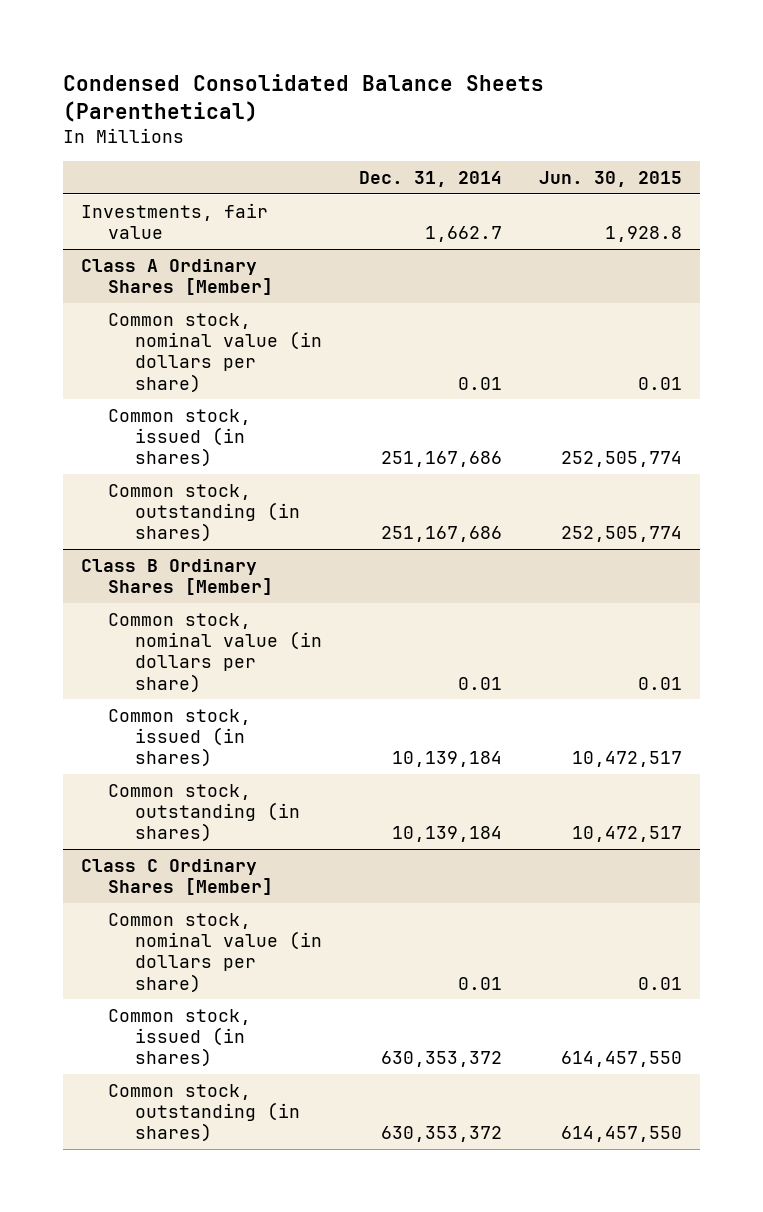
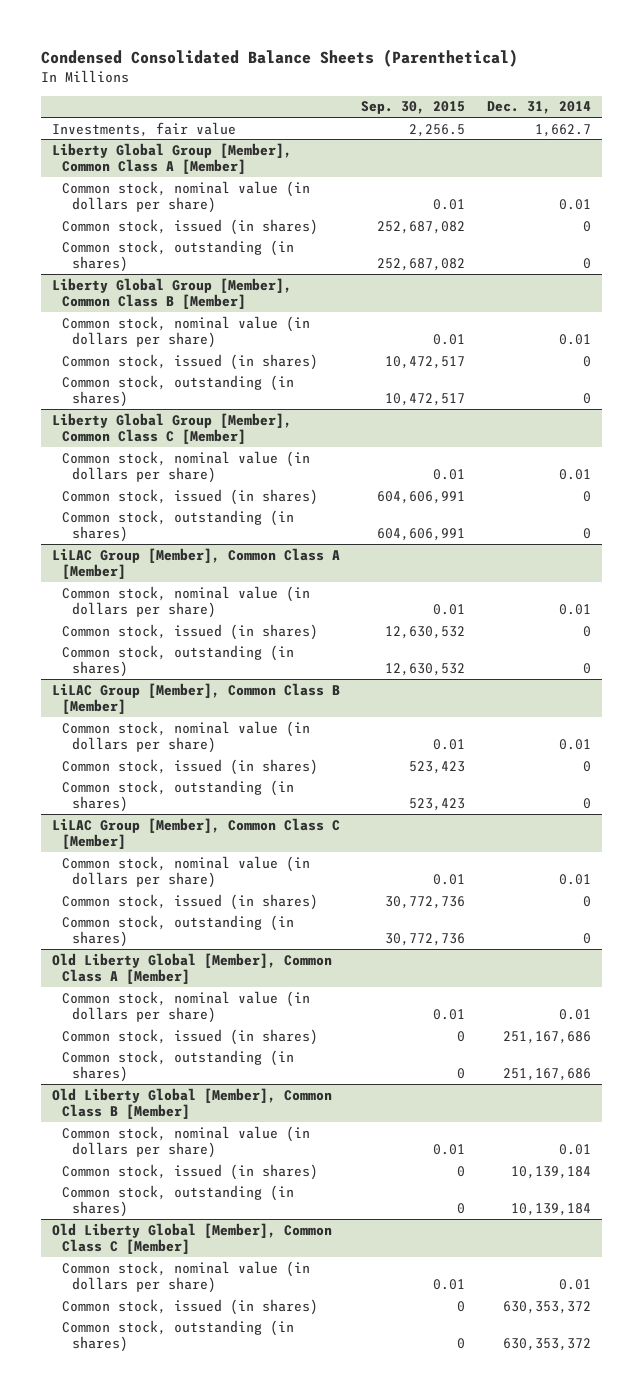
- | Dec. 31, 2014 | Jun. 30, 2015
+ | Sep. 30, 2015 | Dec. 31, 2014
- Class A Ordinary Shares [Member]
+ Liberty Global Group [Member], Common Class A [Member]
+ Common stock, issued (in shares) | 252,687,082 | 0
+ Common stock, outstanding (in shares) | 252,687,082 | 0
+ Liberty Global Group [Member], Common Class B [Member]
+ Common stock, nominal value (in dollars per share) | 0.01 | 0.01
+ Common stock, issued (in shares) | 10,472,517 | 0
+ Common stock, outstanding (in shares) | 10,472,517 | 0
+ Liberty Global Group [Member], Common Class C [Member]
+ Common stock, nominal value (in dollars per share) | 0.01 | 0.01
+ Common stock, issued (in shares) | 604,606,991 | 0
+ Common stock, outstanding (in shares) | 604,606,991 | 0
+ LiLAC Group [Member], Common Class A [Member]
+ Common stock, nominal value (in dollars per share) | 0.01 | 0.01
+ Common stock, issued (in shares) | 12,630,532 | 0
+ Common stock, outstanding (in shares) | 12,630,532 | 0
+ LiLAC Group [Member], Common Class B [Member]
+ Common stock, nominal value (in dollars per share) | 0.01 | 0.01
+ Common stock, issued (in shares) | 523,423 | 0
+ Common stock, outstanding (in shares) | 523,423 | 0
+ LiLAC Group [Member], Common Class C [Member]
+ Common stock, nominal value (in dollars per share) | 0.01 | 0.01
+ Common stock, issued (in shares) | 30,772,736 | 0
+ Common stock, outstanding (in shares) | 30,772,736 | 0
+ Old Liberty Global [Member], Common Class A [Member]
+ Common stock, nominal value (in dollars per share) | 0.01 | 0.01
- Class B Ordinary Shares [Member]
+ Old Liberty Global [Member], Common Class B [Member]
- Class C Ordinary Shares [Member]
+ Old Liberty Global [Member], Common Class C [Member]

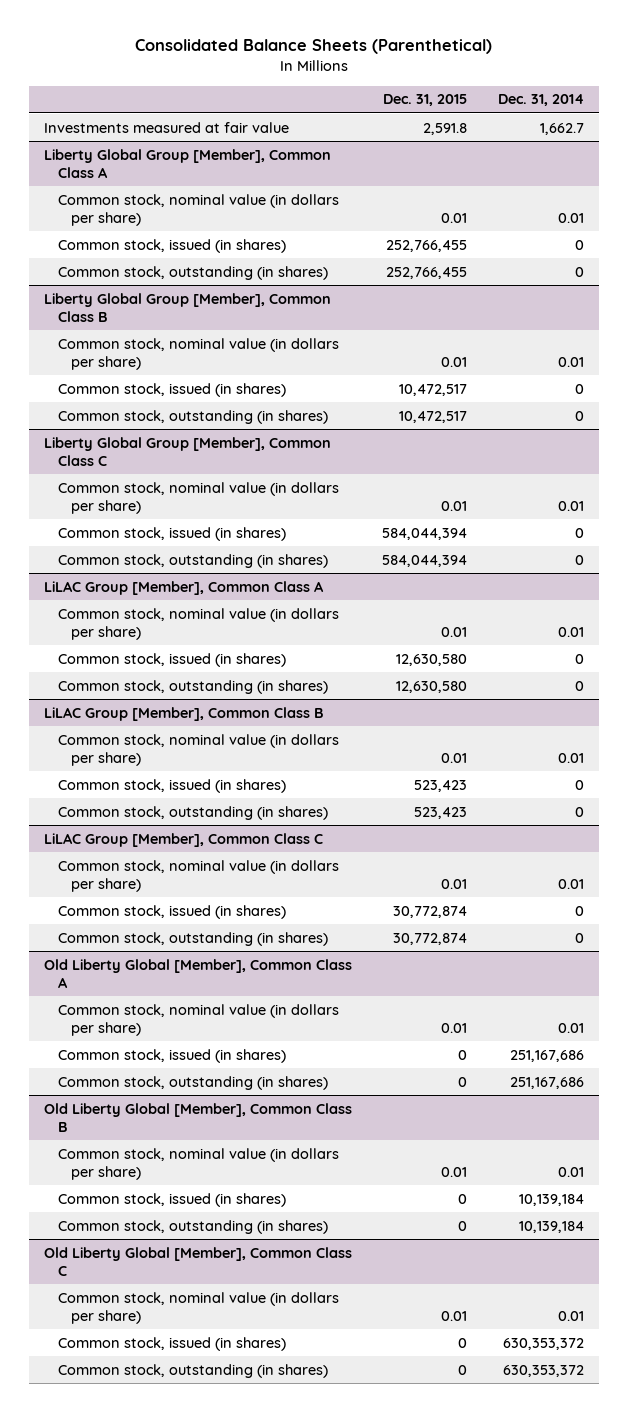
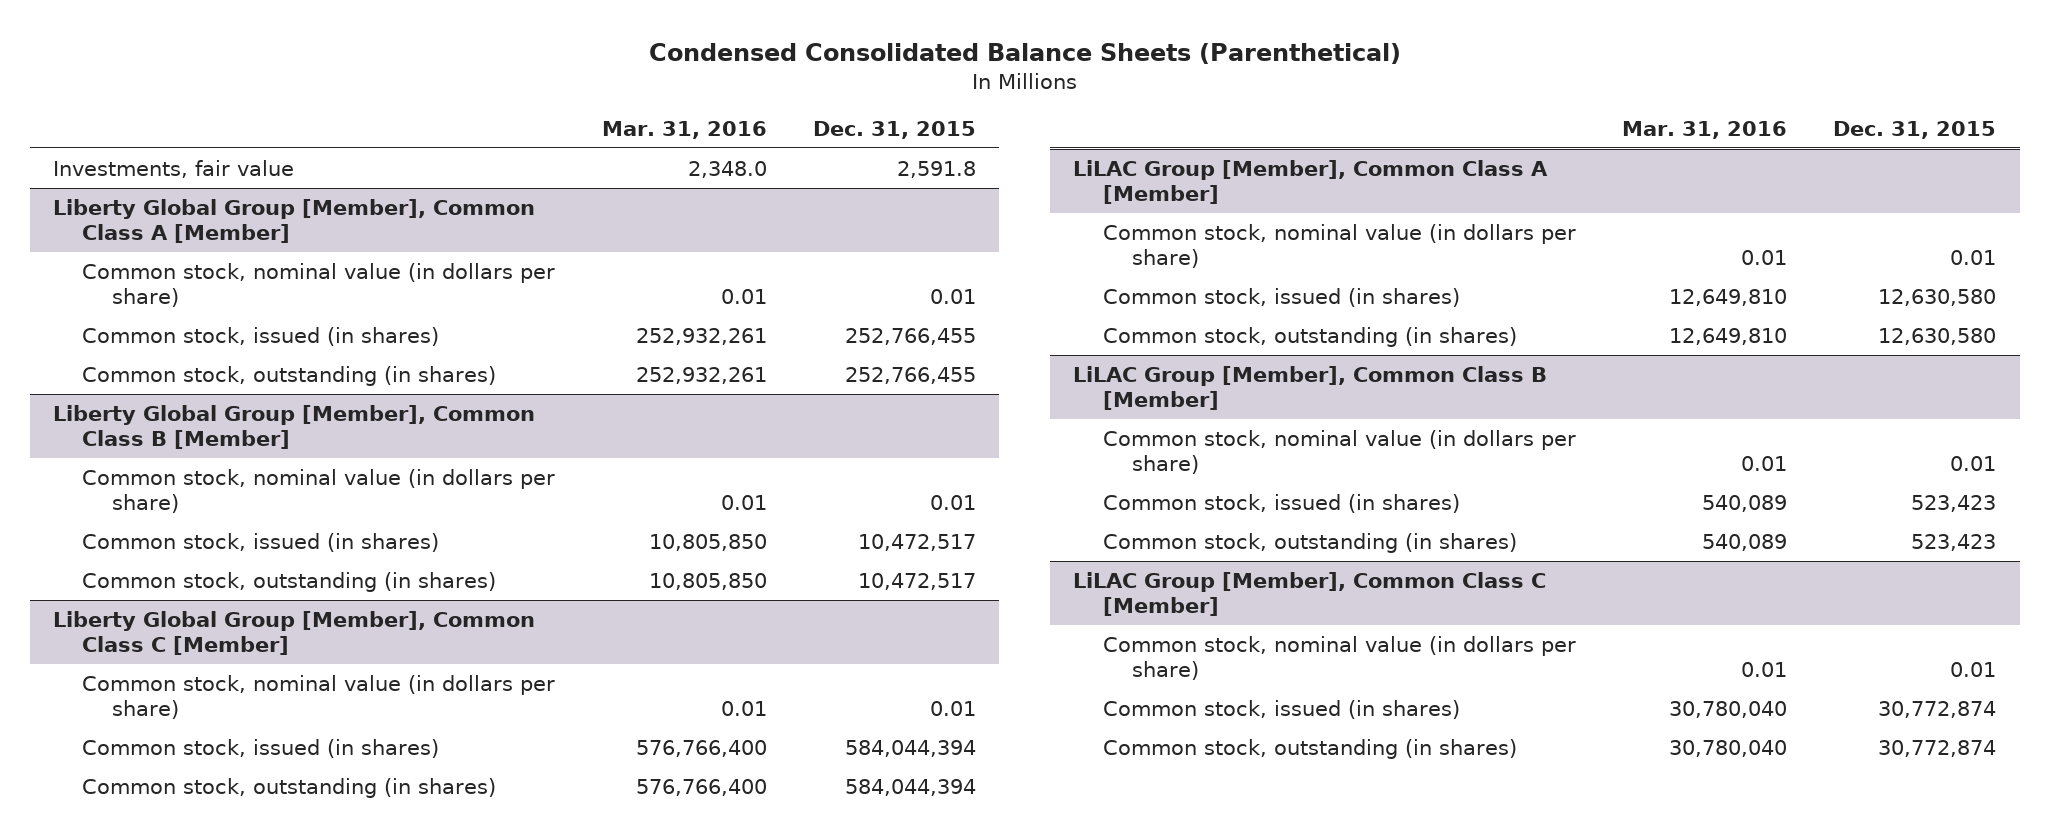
- Consolidated Balance Sheets (Parenthetical)
+ Condensed Consolidated Balance Sheets (Parenthetical)
- | Dec. 31, 2015 | Dec. 31, 2014
+ | Mar. 31, 2016 | Dec. 31, 2015
- Investments measured at fair value | 2,591.8 | 1,662.7
- Liberty Global Group [Member], Common Class A
+ Investments, fair value | 2,348.0 | 2,591.8
+ Liberty Global Group [Member], Common Class A [Member]
- Liberty Global Group [Member], Common Class B
+ Liberty Global Group [Member], Common Class B [Member]
- Liberty Global Group [Member], Common Class C
+ Liberty Global Group [Member], Common Class C [Member]
- LiLAC Group [Member], Common Class A
+ LiLAC Group [Member], Common Class A [Member]
- LiLAC Group [Member], Common Class B
+ LiLAC Group [Member], Common Class B [Member]
- LiLAC Group [Member], Common Class C
+ LiLAC Group [Member], Common Class C [Member]
- Old Liberty Global [Member], Common Class A
- Common stock, nominal value (in dollars per share) | 0.01 | 0.01
- Common stock, issued (in shares) | 0 | 251,167,686
- Common stock, outstanding (in shares) | 0 | 251,167,686
- Old Liberty Global [Member], Common Class B
- Common stock, nominal value (in dollars per share) | 0.01 | 0.01
- Common stock, issued (in shares) | 0 | 10,139,184
- Common stock, outstanding (in shares) | 0 | 10,139,184
- Old Liberty Global [Member], Common Class C
- Common stock, nominal value (in dollars per share) | 0.01 | 0.01
- Common stock, issued (in shares) | 0 | 630,353,372
- Common stock, outstanding (in shares) | 0 | 630,353,372

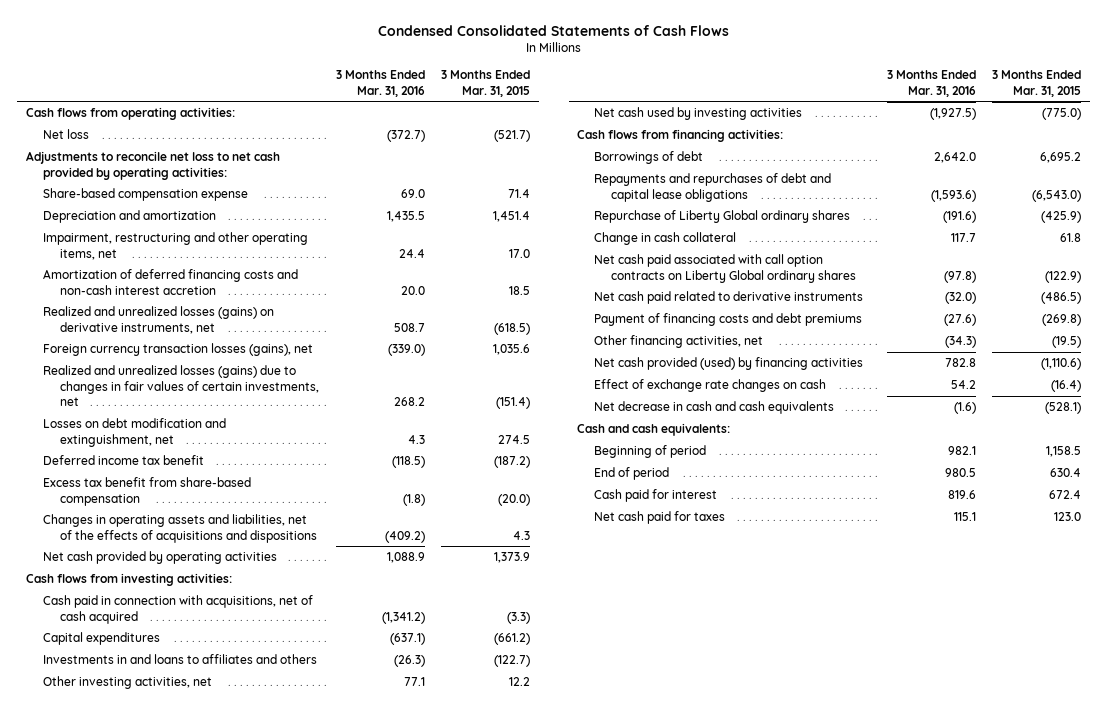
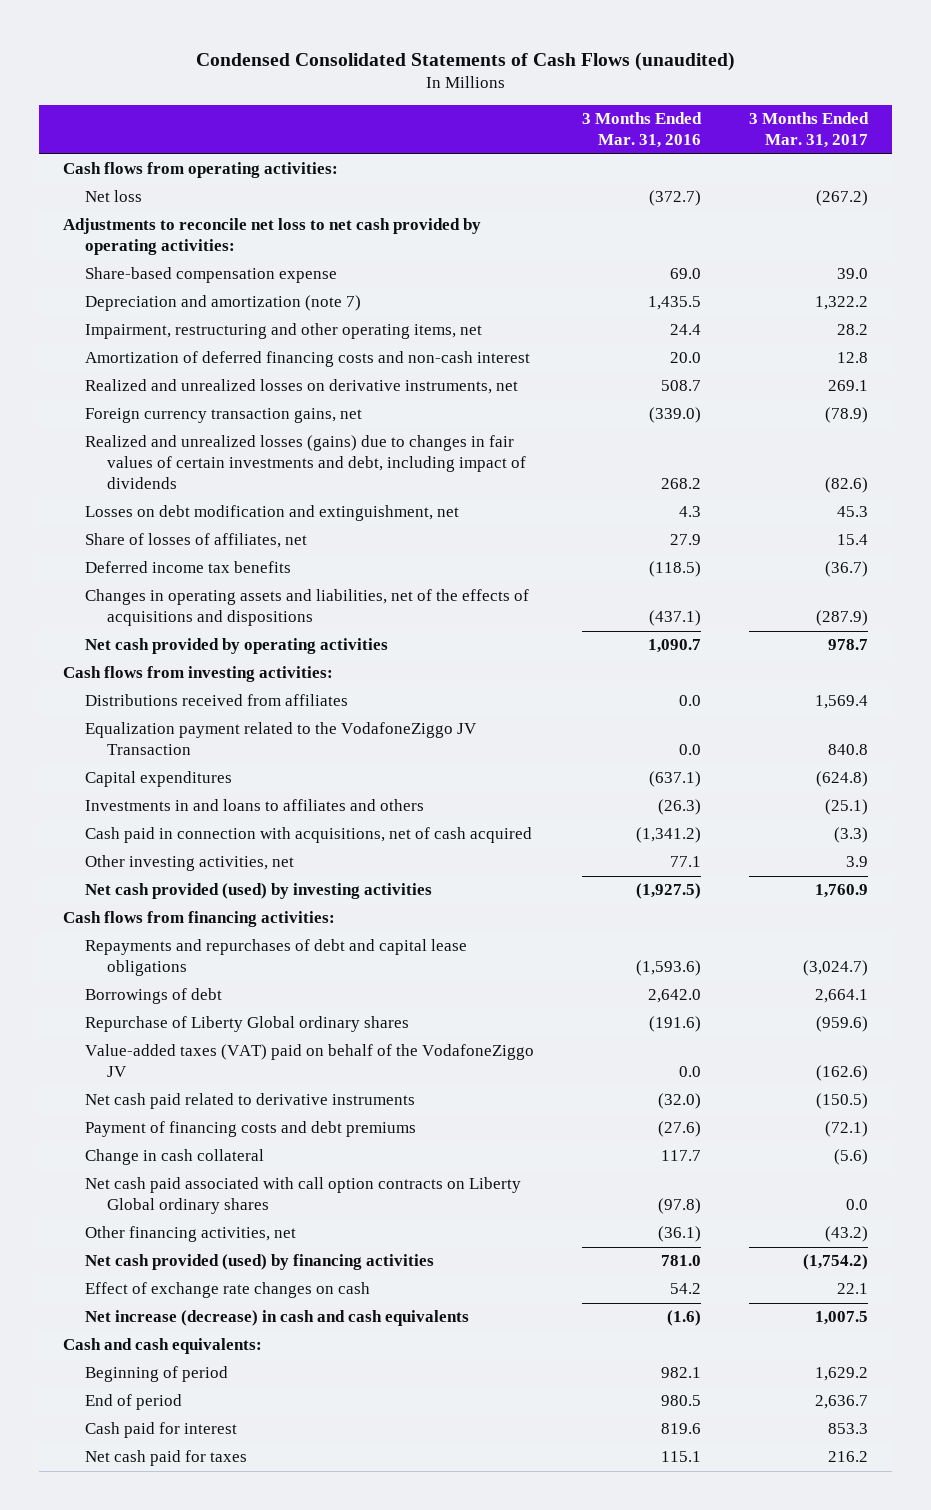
- Condensed Consolidated Statements of Cash Flows
+ Condensed Consolidated Statements of Cash Flows (unaudited)
- | 3 Months Ended Mar. 31, 2016 | 3 Months Ended Mar. 31, 2015
+ | 3 Months Ended Mar. 31, 2016 | 3 Months Ended Mar. 31, 2017
- Depreciation and amortization | 1,435.5 | 1,451.4
+ Depreciation and amortization (note 7) | 1,435.5 | 1,322.2
- Amortization of deferred financing costs and non-cash interest accretion | 20.0 | 18.5
- Realized and unrealized losses (gains) on derivative instruments, net | 508.7 | (618.5)
- Foreign currency transaction losses (gains), net | (339.0) | 1,035.6
- Realized and unrealized losses (gains) due to changes in fair values of certain investments, net | 268.2 | (151.4)
+ Amortization of deferred financing costs and non-cash interest | 20.0 | 12.8
+ Realized and unrealized losses on derivative instruments, net | 508.7 | 269.1
+ Foreign currency transaction gains, net | (339.0) | (78.9)
+ Realized and unrealized losses (gains) due to changes in fair values of certain investments and debt, including impact of dividends | 268.2 | (82.6)
- Deferred income tax benefit | (118.5) | (187.2)
- Excess tax benefit from share-based compensation | (1.8) | (20.0)
- Changes in operating assets and liabilities, net of the effects of acquisitions and dispositions | (409.2) | 4.3
- Net cash provided by operating activities | 1,088.9 | 1,373.9
+ Share of losses of affiliates, net | 27.9 | 15.4
+ Deferred income tax benefits | (118.5) | (36.7)
+ Changes in operating assets and liabilities, net of the effects of acquisitions and dispositions | (437.1) | (287.9)
+ Net cash provided by operating activities | 1,090.7 | 978.7
+ Distributions received from affiliates | 0.0 | 1,569.4
+ Equalization payment related to the VodafoneZiggo JV Transaction | 0.0 | 840.8
moved down: Cash paid in connection with acquisitions, net of cash acquired | (1,341.2) | (3.3)
- Net cash used by investing activities | (1,927.5) | (775.0)
+ Net cash provided (used) by investing activities | (1,927.5) | 1,760.9
moved down: Borrowings of debt | 2,642.0 | 2,664.1
+ Value-added taxes (VAT) paid on behalf of the VodafoneZiggo JV | 0.0 | (162.6)
- Other financing activities, net | (34.3) | (19.5)
- Net cash provided (used) by financing activities | 782.8 | (1,110.6)
moved down: Change in cash collateral | 117.7 | (5.6)
moved down: Net cash paid associated with call option contracts on Liberty Global ordinary shares | (97.8) | 0.0
+ Other financing activities, net | (36.1) | (43.2)
+ Net cash provided (used) by financing activities | 781.0 | (1,754.2)
- Net decrease in cash and cash equivalents | (1.6) | (528.1)
+ Net increase (decrease) in cash and cash equivalents | (1.6) | 1,007.5

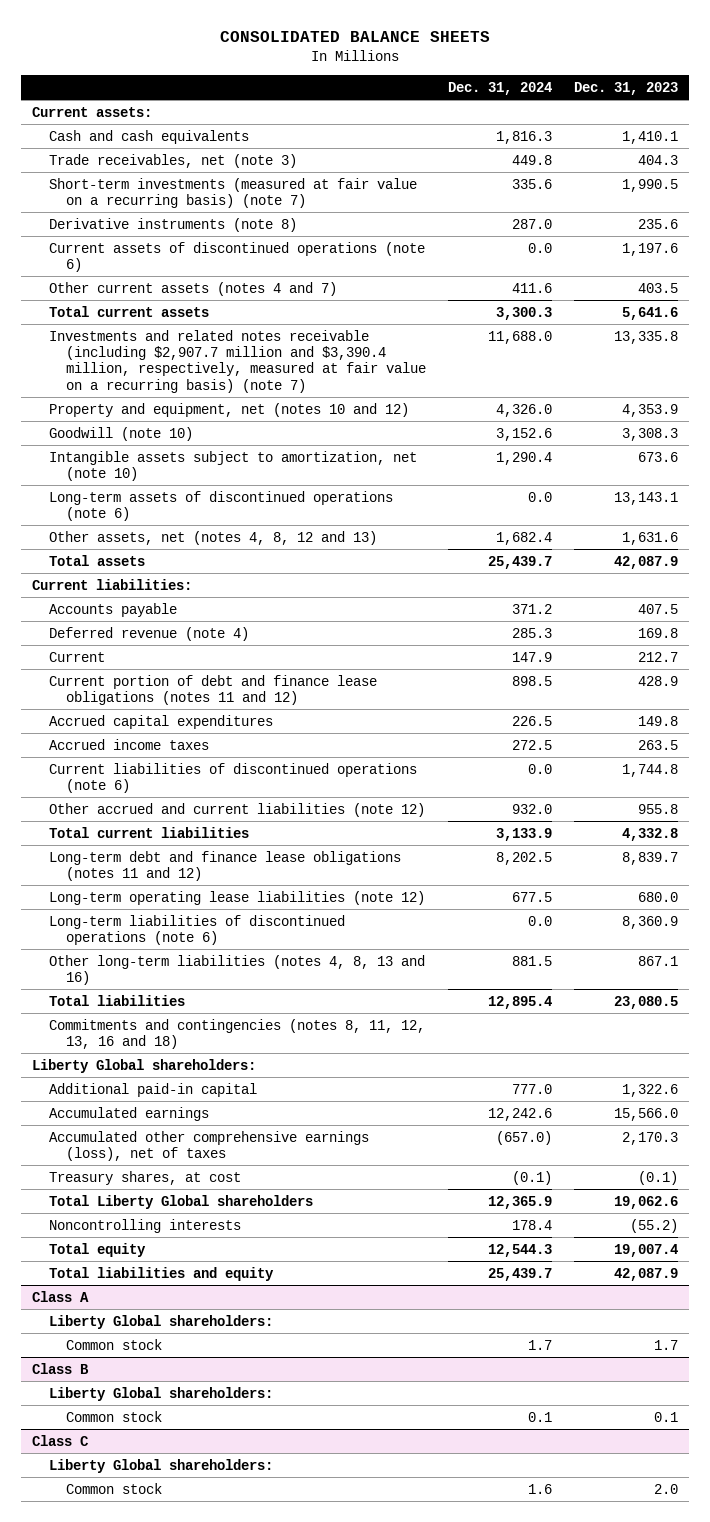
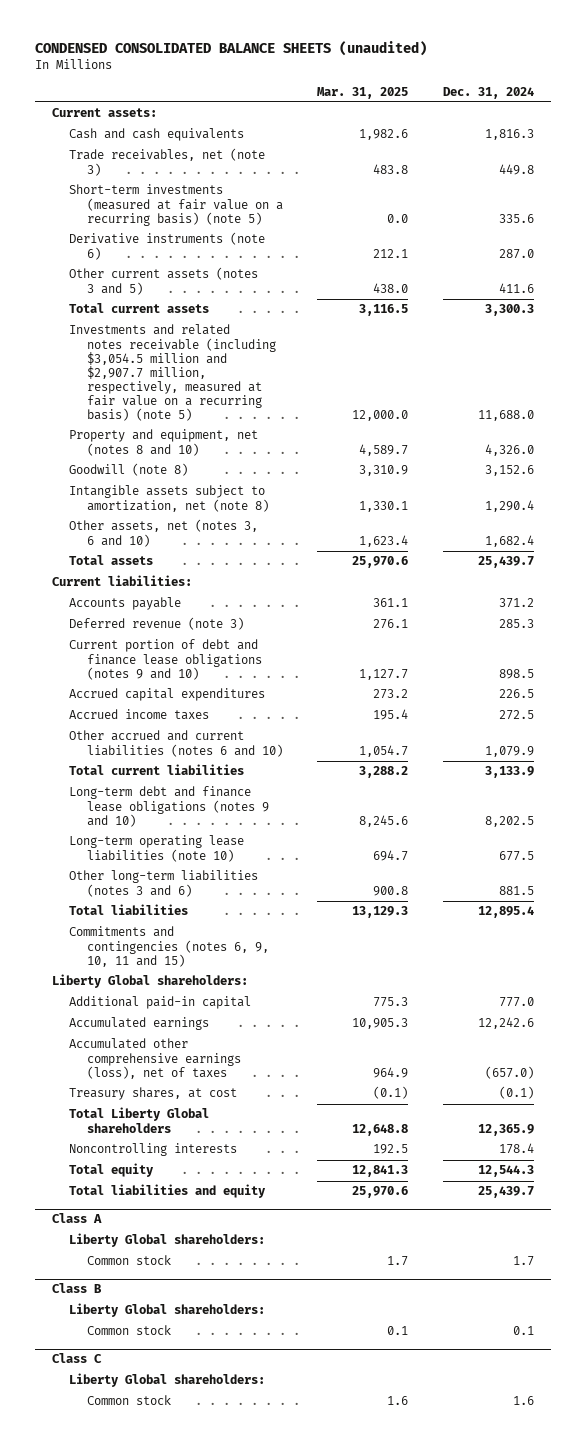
- CONSOLIDATED BALANCE SHEETS
+ CONDENSED CONSOLIDATED BALANCE SHEETS (unaudited)
- | Dec. 31, 2024 | Dec. 31, 2023
+ | Mar. 31, 2025 | Dec. 31, 2024
- Short-term investments (measured at fair value on a recurring basis) (note 7) | 335.6 | 1,990.5
- Derivative instruments (note 8) | 287.0 | 235.6
- Current assets of discontinued operations (note 6) | 0.0 | 1,197.6
- Other current assets (notes 4 and 7) | 411.6 | 403.5
+ Short-term investments (measured at fair value on a recurring basis) (note 5) | 0.0 | 335.6
+ Derivative instruments (note 6) | 212.1 | 287.0
+ Other current assets (notes 3 and 5) | 438.0 | 411.6
- Investments and related notes receivable (including $2,907.7 million and $3,390.4 million, respectively, measured at fair value on a recurring basis) (note 7) | 11,688.0 | 13,335.8
- Property and equipment, net (notes 10 and 12) | 4,326.0 | 4,353.9
- Goodwill (note 10) | 3,152.6 | 3,308.3
- Intangible assets subject to amortization, net (note 10) | 1,290.4 | 673.6
- Long-term assets of discontinued operations (note 6) | 0.0 | 13,143.1
- Other assets, net (notes 4, 8, 12 and 13) | 1,682.4 | 1,631.6
+ Investments and related notes receivable (including $3,054.5 million and $2,907.7 million, respectively, measured at fair value on a recurring basis) (note 5) | 12,000.0 | 11,688.0
+ Property and equipment, net (notes 8 and 10) | 4,589.7 | 4,326.0
+ Goodwill (note 8) | 3,310.9 | 3,152.6
+ Intangible assets subject to amortization, net (note 8) | 1,330.1 | 1,290.4
+ Other assets, net (notes 3, 6 and 10) | 1,623.4 | 1,682.4
- Deferred revenue (note 4) | 285.3 | 169.8
- Current | 147.9 | 212.7
- Current portion of debt and finance lease obligations (notes 11 and 12) | 898.5 | 428.9
+ Deferred revenue (note 3) | 276.1 | 285.3
+ Current portion of debt and finance lease obligations (notes 9 and 10) | 1,127.7 | 898.5
- Current liabilities of discontinued operations (note 6) | 0.0 | 1,744.8
- Other accrued and current liabilities (note 12) | 932.0 | 955.8
+ Other accrued and current liabilities (notes 6 and 10) | 1,054.7 | 1,079.9
- Long-term debt and finance lease obligations (notes 11 and 12) | 8,202.5 | 8,839.7
- Long-term operating lease liabilities (note 12) | 677.5 | 680.0
- Long-term liabilities of discontinued operations (note 6) | 0.0 | 8,360.9
- Other long-term liabilities (notes 4, 8, 13 and 16) | 881.5 | 867.1
+ Long-term debt and finance lease obligations (notes 9 and 10) | 8,245.6 | 8,202.5
+ Long-term operating lease liabilities (note 10) | 694.7 | 677.5
+ Other long-term liabilities (notes 3 and 6) | 900.8 | 881.5
- Commitments and contingencies (notes 8, 11, 12, 13, 16 and 18)
+ Commitments and contingencies (notes 6, 9, 10, 11 and 15)

